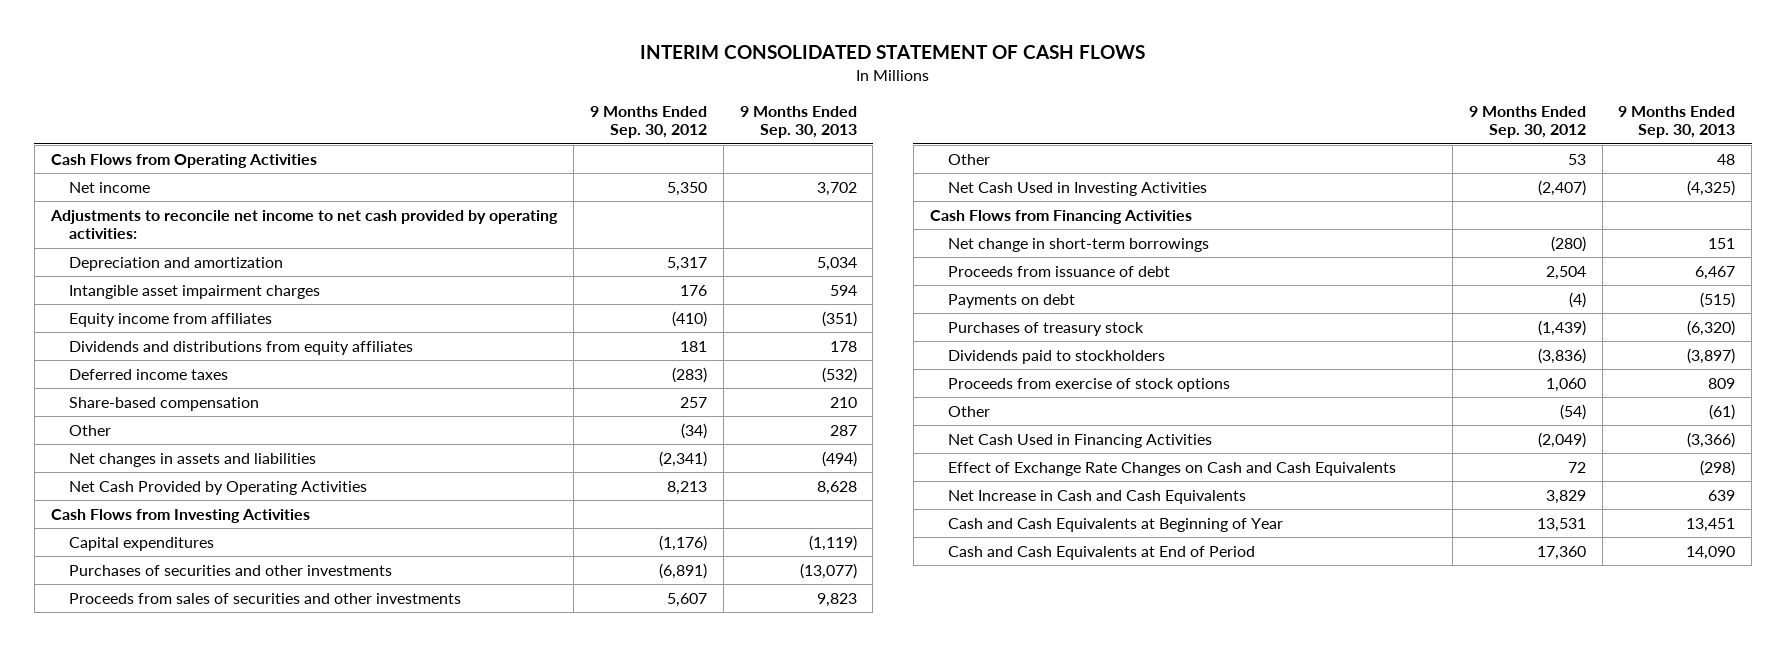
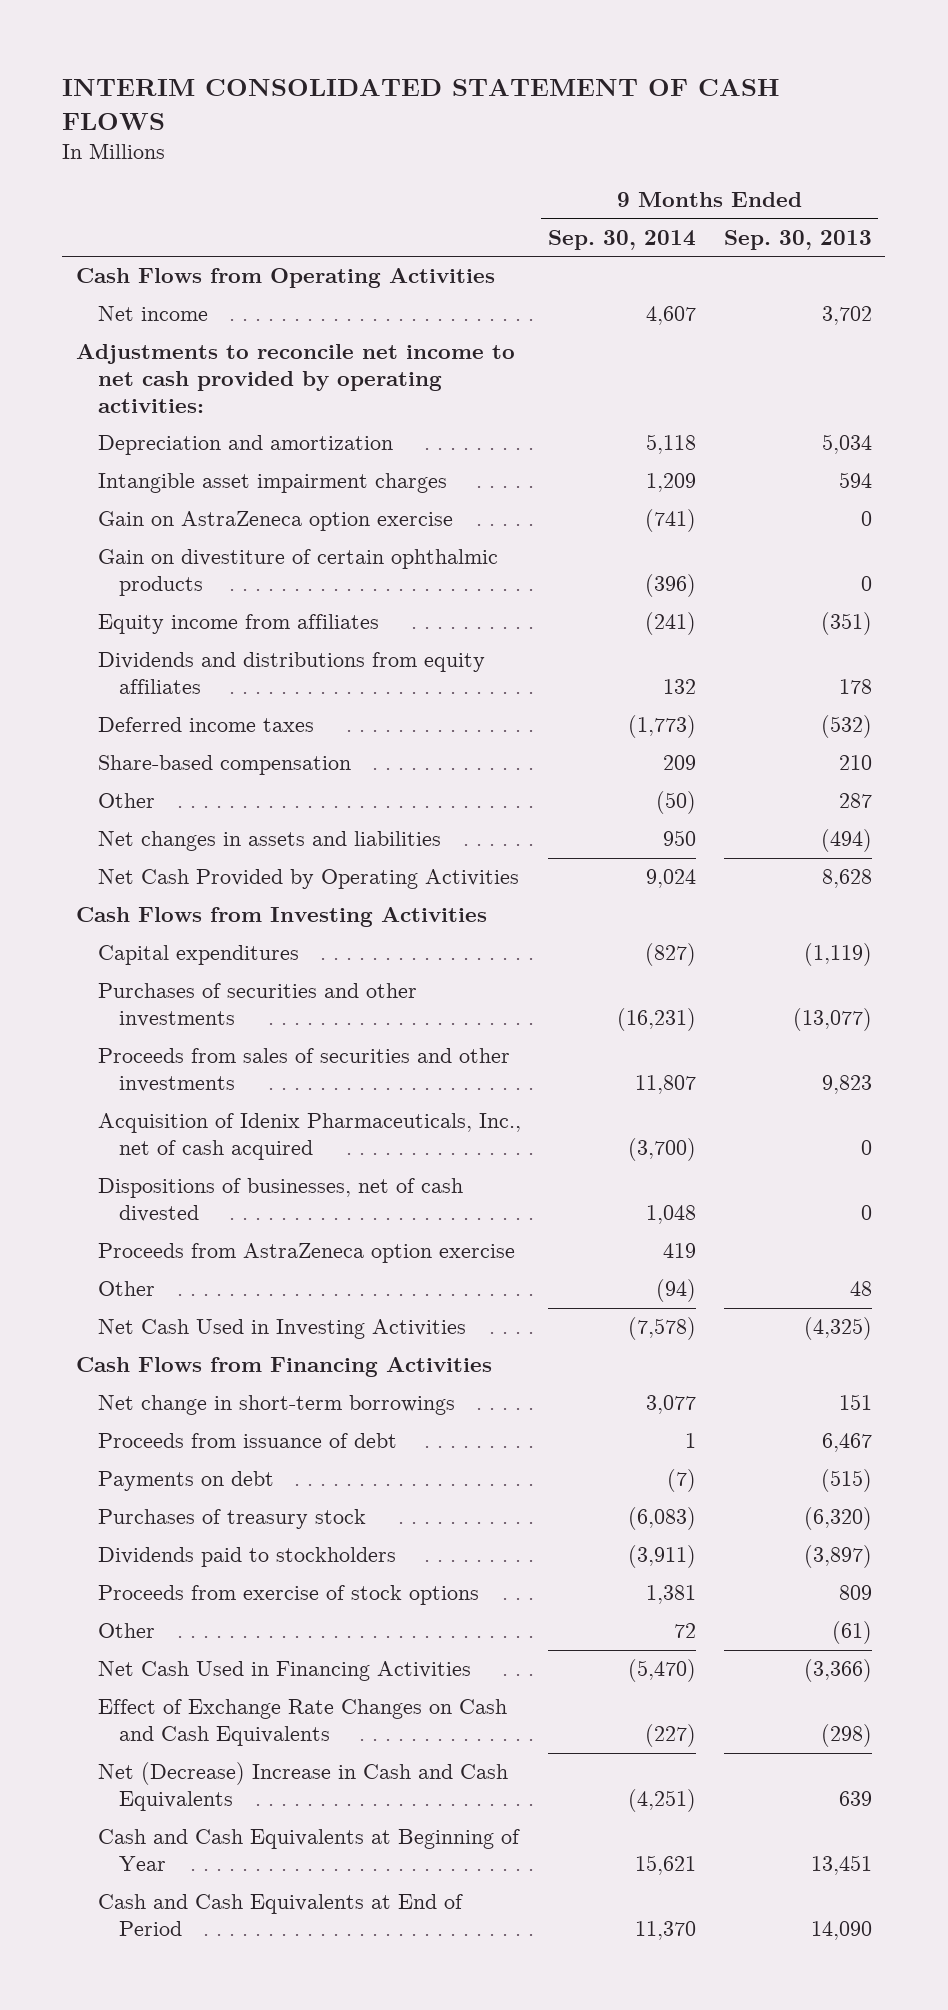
- | 9 Months Ended Sep. 30, 2012 | 9 Months Ended Sep. 30, 2013
+ | 9 Months Ended Sep. 30, 2014 | 9 Months Ended Sep. 30, 2013
+ Gain on AstraZeneca option exercise | (741) | 0
+ Gain on divestiture of certain ophthalmic products | (396) | 0
+ Acquisition of Idenix Pharmaceuticals, Inc., net of cash acquired | (3,700) | 0
+ Dispositions of businesses, net of cash divested | 1,048 | 0
+ Proceeds from AstraZeneca option exercise | 419 |
- Net Increase in Cash and Cash Equivalents | 3,829 | 639
+ Net (Decrease) Increase in Cash and Cash Equivalents | (4,251) | 639

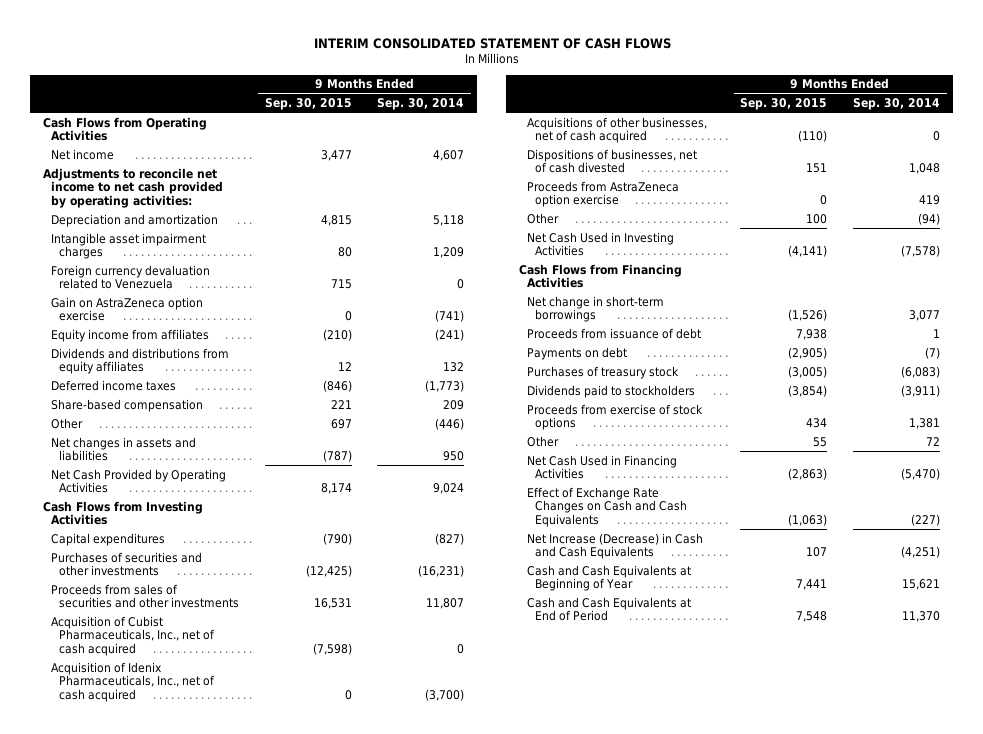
- | 9 Months Ended Sep. 30, 2014 | 9 Months Ended Sep. 30, 2013
+ | 9 Months Ended Sep. 30, 2015 | 9 Months Ended Sep. 30, 2014
+ Foreign currency devaluation related to Venezuela | 715 | 0
- Gain on divestiture of certain ophthalmic products | (396) | 0
- Other | (50) | 287
+ Other | 697 | (446)
+ Acquisition of Cubist Pharmaceuticals, Inc., net of cash acquired | (7,598) | 0
+ Acquisitions of other businesses, net of cash acquired | (110) | 0
- Net (Decrease) Increase in Cash and Cash Equivalents | (4,251) | 639
+ Net Increase (Decrease) in Cash and Cash Equivalents | 107 | (4,251)

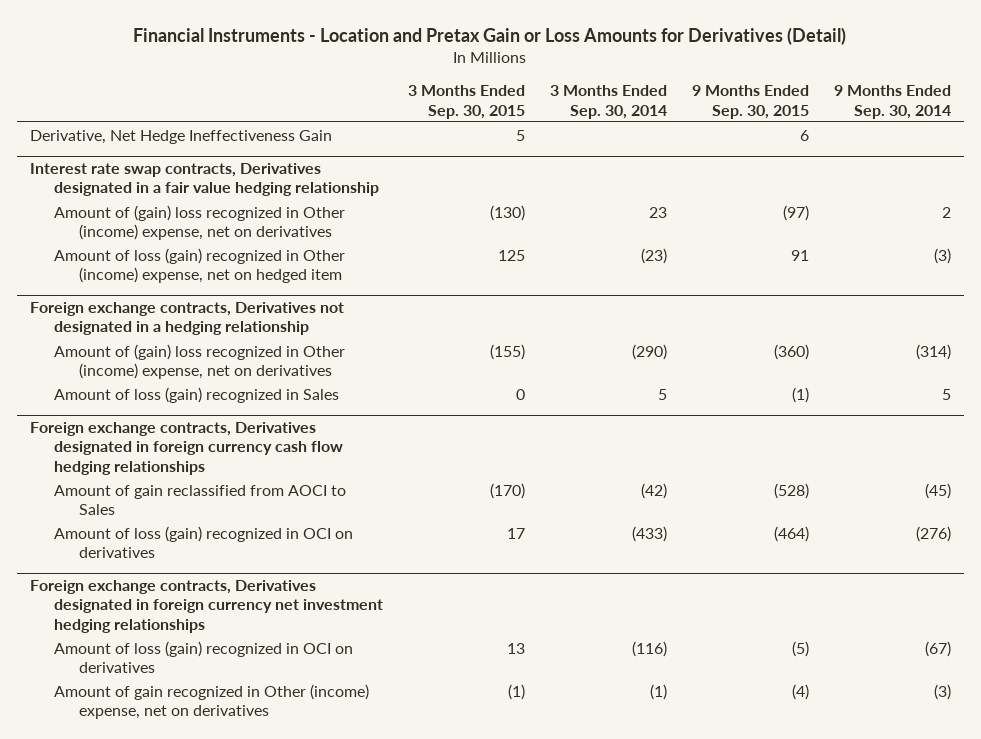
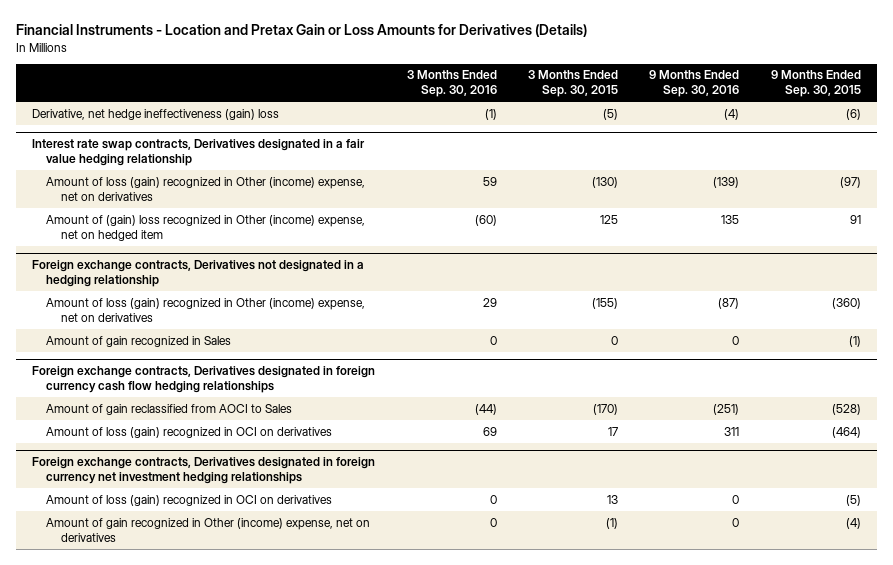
- Financial Instruments - Location and Pretax Gain or Loss Amounts for Derivatives (Detail)
+ Financial Instruments - Location and Pretax Gain or Loss Amounts for Derivatives (Details)
- | 3 Months Ended Sep. 30, 2015 | 3 Months Ended Sep. 30, 2014 | 9 Months Ended Sep. 30, 2015 | 9 Months Ended Sep. 30, 2014
+ | 3 Months Ended Sep. 30, 2016 | 3 Months Ended Sep. 30, 2015 | 9 Months Ended Sep. 30, 2016 | 9 Months Ended Sep. 30, 2015
- Derivative, Net Hedge Ineffectiveness Gain | 5 | | 6 |
+ Derivative, net hedge ineffectiveness (gain) loss | (1) | (5) | (4) | (6)
@ Interest rate swap contracts, Derivatives designated in a fair value hedging relationship
- Amount of (gain) loss recognized in Other (income) expense, net on derivatives | (130) | 23 | (97) | 2
- Amount of loss (gain) recognized in Other (income) expense, net on hedged item | 125 | (23) | 91 | (3)
+ Amount of loss (gain) recognized in Other (income) expense, net on derivatives | 59 | (130) | (139) | (97)
+ Amount of (gain) loss recognized in Other (income) expense, net on hedged item | (60) | 125 | 135 | 91
@ Foreign exchange contracts, Derivatives not designated in a hedging relationship
- Amount of (gain) loss recognized in Other (income) expense, net on derivatives | (155) | (290) | (360) | (314)
- Amount of loss (gain) recognized in Sales | 0 | 5 | (1) | 5
+ Amount of loss (gain) recognized in Other (income) expense, net on derivatives | 29 | (155) | (87) | (360)
+ Amount of gain recognized in Sales | 0 | 0 | 0 | (1)

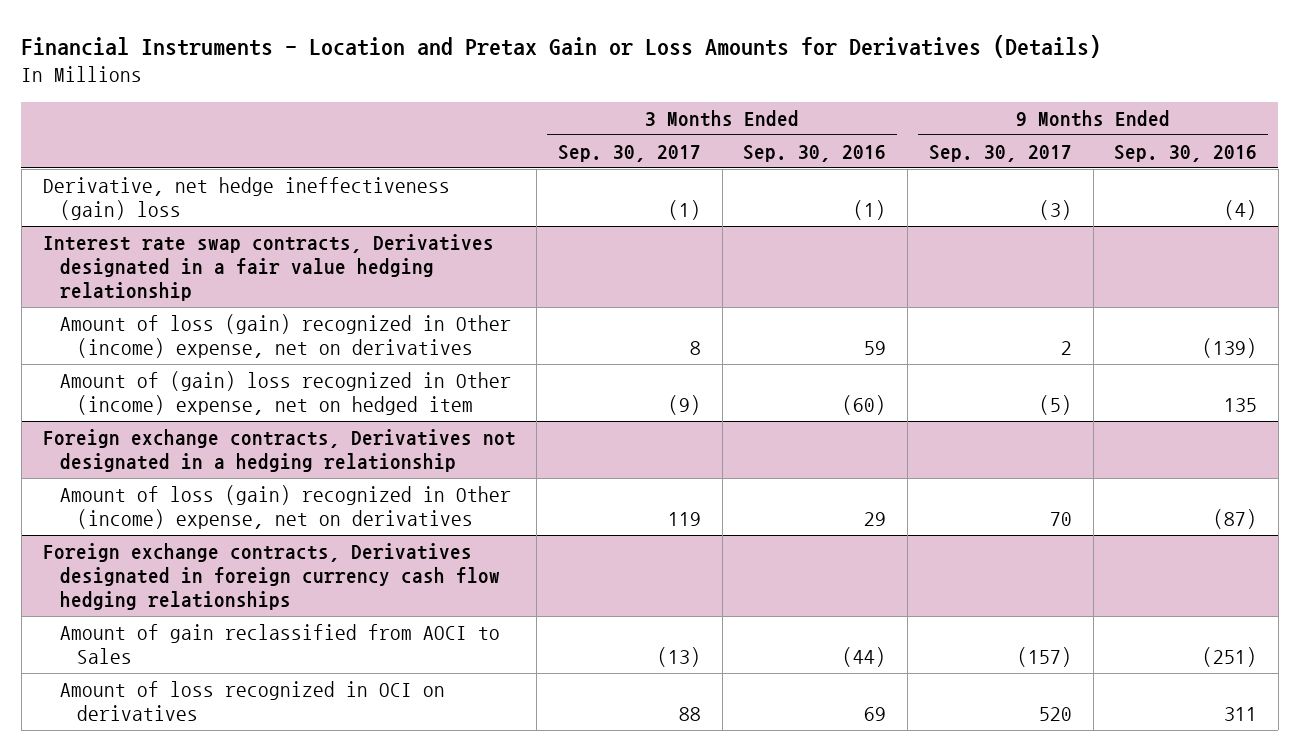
- | 3 Months Ended Sep. 30, 2016 | 3 Months Ended Sep. 30, 2015 | 9 Months Ended Sep. 30, 2016 | 9 Months Ended Sep. 30, 2015
+ | 3 Months Ended Sep. 30, 2017 | 3 Months Ended Sep. 30, 2016 | 9 Months Ended Sep. 30, 2017 | 9 Months Ended Sep. 30, 2016
@ Foreign exchange contracts, Derivatives not designated in a hedging relationship
- Amount of gain recognized in Sales | 0 | 0 | 0 | (1)
@ Foreign exchange contracts, Derivatives designated in foreign currency cash flow hedging relationships
- Amount of loss (gain) recognized in OCI on derivatives | 69 | 17 | 311 | (464)
- Foreign exchange contracts, Derivatives designated in foreign currency net investment hedging relationships
- Amount of loss (gain) recognized in OCI on derivatives | 0 | 13 | 0 | (5)
- Amount of gain recognized in Other (income) expense, net on derivatives | 0 | (1) | 0 | (4)
@ Foreign exchange contracts, Derivatives designated in foreign currency cash flow hedging relationships
+ Amount of loss recognized in OCI on derivatives | 88 | 69 | 520 | 311

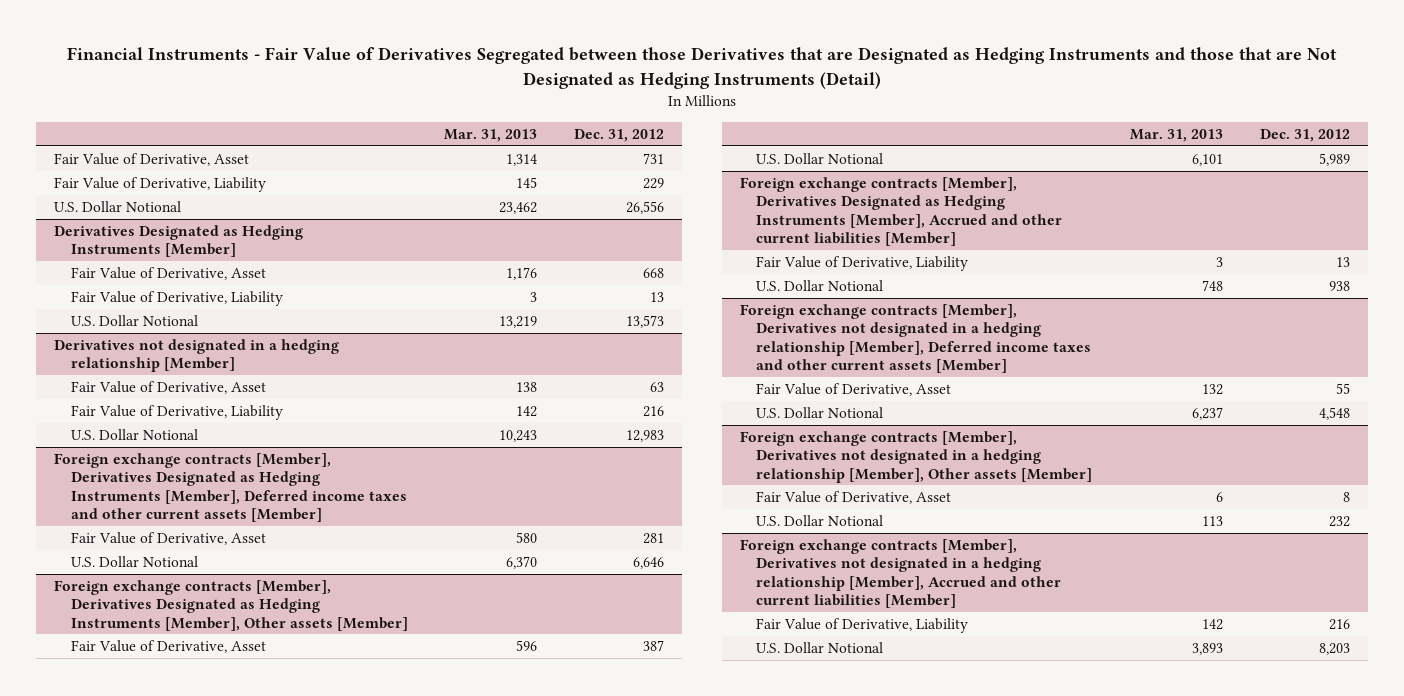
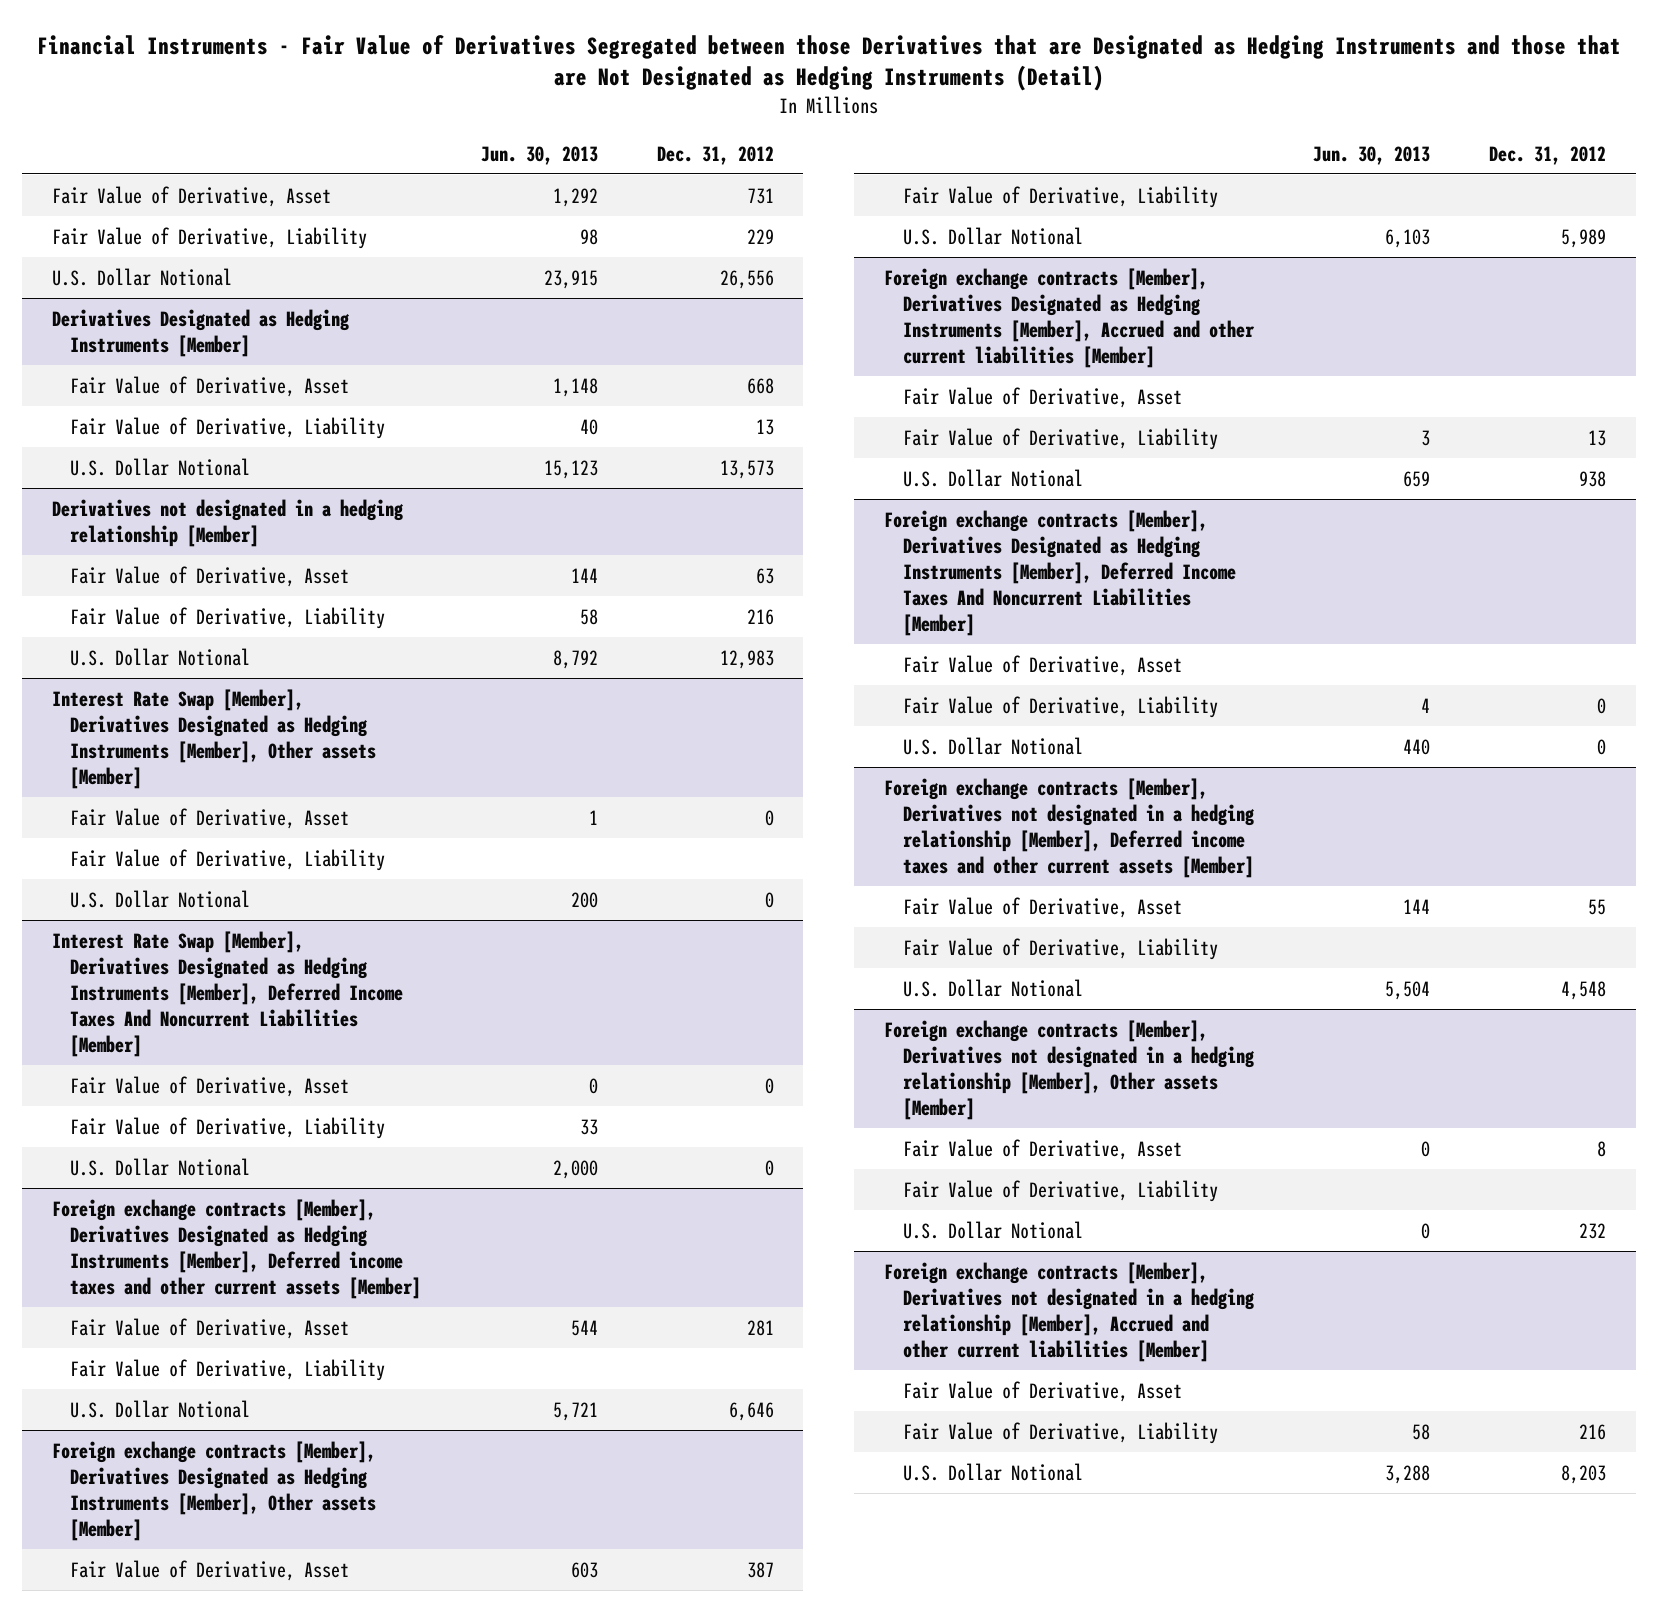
- | Mar. 31, 2013 | Dec. 31, 2012
+ | Jun. 30, 2013 | Dec. 31, 2012
+ Interest Rate Swap [Member], Derivatives Designated as Hedging Instruments [Member], Other assets [Member]
+ Fair Value of Derivative, Asset | 1 | 0
+ Fair Value of Derivative, Liability
+ U.S. Dollar Notional | 200 | 0
+ Interest Rate Swap [Member], Derivatives Designated as Hedging Instruments [Member], Deferred Income Taxes And Noncurrent Liabilities [Member]
+ Fair Value of Derivative, Asset | 0 | 0
+ Fair Value of Derivative, Liability | 33 |
+ U.S. Dollar Notional | 2,000 | 0
@ Foreign exchange contracts [Member], Derivatives Designated as Hedging Instruments [Member], Deferred income taxes and other current assets [Member]
+ Fair Value of Derivative, Liability
@ Foreign exchange contracts [Member], Derivatives Designated as Hedging Instruments [Member], Other assets [Member]
+ Fair Value of Derivative, Liability
@ Foreign exchange contracts [Member], Derivatives Designated as Hedging Instruments [Member], Accrued and other current liabilities [Member]
+ Fair Value of Derivative, Asset
+ Foreign exchange contracts [Member], Derivatives Designated as Hedging Instruments [Member], Deferred Income Taxes And Noncurrent Liabilities [Member]
+ Fair Value of Derivative, Asset
+ Fair Value of Derivative, Liability | 4 | 0
+ U.S. Dollar Notional | 440 | 0
@ Foreign exchange contracts [Member], Derivatives not designated in a hedging relationship [Member], Deferred income taxes and other current assets [Member]
+ Fair Value of Derivative, Liability
@ Foreign exchange contracts [Member], Derivatives not designated in a hedging relationship [Member], Other assets [Member]
+ Fair Value of Derivative, Liability
@ Foreign exchange contracts [Member], Derivatives not designated in a hedging relationship [Member], Accrued and other current liabilities [Member]
+ Fair Value of Derivative, Asset

